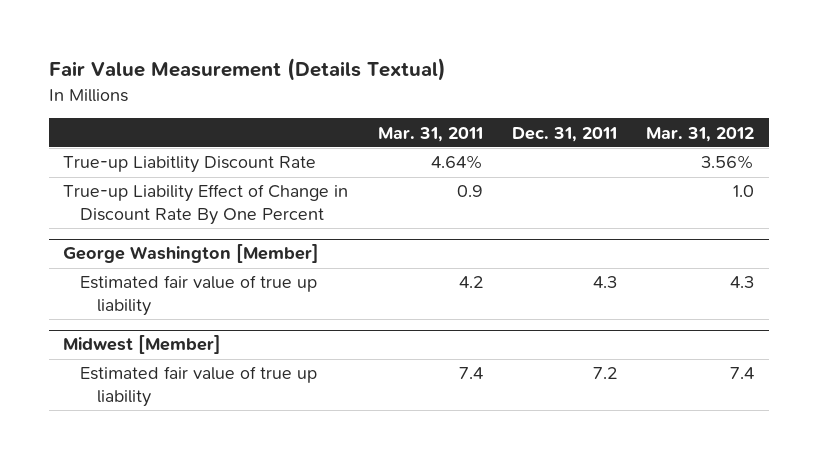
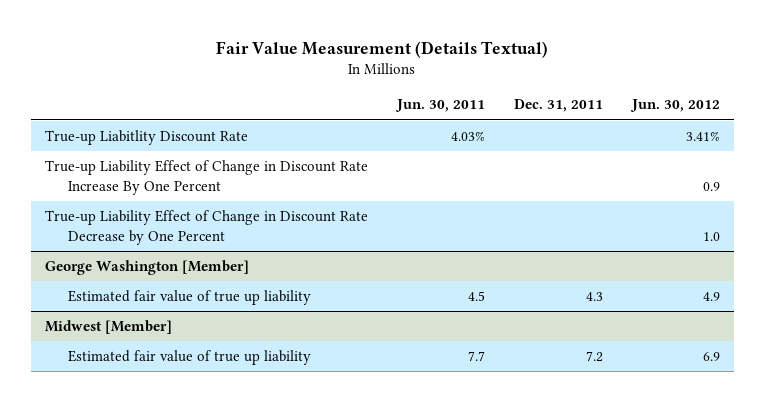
- | Mar. 31, 2011 | Dec. 31, 2011 | Mar. 31, 2012
+ | Jun. 30, 2011 | Dec. 31, 2011 | Jun. 30, 2012
- True-up Liability Effect of Change in Discount Rate By One Percent | 0.9 | | 1.0
+ True-up Liability Effect of Change in Discount Rate Increase By One Percent | | | 0.9
+ True-up Liability Effect of Change in Discount Rate Decrease by One Percent | | | 1.0

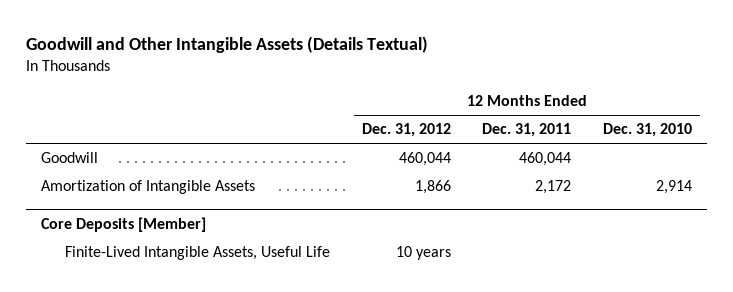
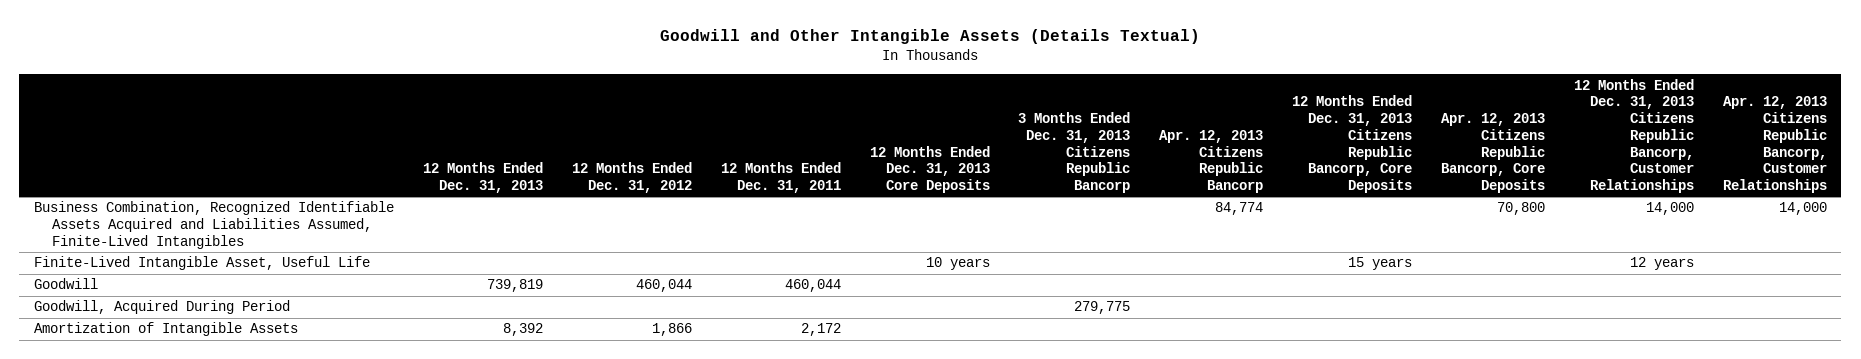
- | 12 Months Ended Dec. 31, 2012 | 12 Months Ended Dec. 31, 2011 | 12 Months Ended Dec. 31, 2010
+ | 12 Months Ended Dec. 31, 2013 | 12 Months Ended Dec. 31, 2012 | 12 Months Ended Dec. 31, 2011 | 12 Months Ended Dec. 31, 2013 Core Deposits | 3 Months Ended Dec. 31, 2013 Citizens Republic Bancorp | Apr. 12, 2013 Citizens Republic Bancorp | 12 Months Ended Dec. 31, 2013 Citizens Republic Bancorp, Core Deposits | Apr. 12, 2013 Citizens Republic Bancorp, Core Deposits | 12 Months Ended Dec. 31, 2013 Citizens Republic Bancorp, Customer Relationships | Apr. 12, 2013 Citizens Republic Bancorp, Customer Relationships
+ Business Combination, Recognized Identifiable Assets Acquired and Liabilities Assumed, Finite-Lived Intangibles | | | | | | 84,774 | | 70,800 | 14,000 | 14,000
+ Finite-Lived Intangible Asset, Useful Life | | | | 10 years | | | 15 years | | 12 years |
+ Goodwill, Acquired During Period | | | | | 279,775 | | | | |
- Core Deposits [Member]
- Finite-Lived Intangible Assets, Useful Life | 10 years | |

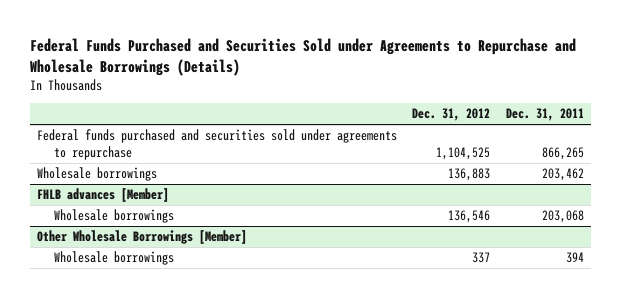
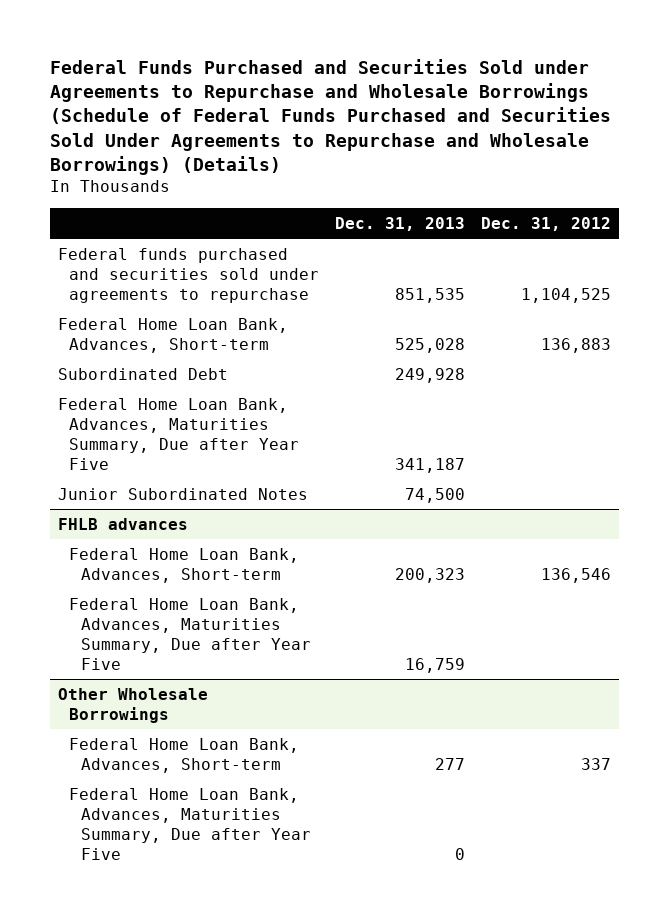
- Federal Funds Purchased and Securities Sold under Agreements to Repurchase and Wholesale Borrowings (Details)
+ Federal Funds Purchased and Securities Sold under Agreements to Repurchase and Wholesale Borrowings (Schedule of Federal Funds Purchased and Securities Sold Under Agreements to Repurchase and Wholesale Borrowings) (Details)
- | Dec. 31, 2012 | Dec. 31, 2011
+ | Dec. 31, 2013 | Dec. 31, 2012
- Wholesale borrowings | 136,883 | 203,462
- FHLB advances [Member]
- Wholesale borrowings | 136,546 | 203,068
- Other Wholesale Borrowings [Member]
- Wholesale borrowings | 337 | 394
+ Federal Home Loan Bank, Advances, Short-term | 525,028 | 136,883
+ Subordinated Debt | 249,928 |
+ Federal Home Loan Bank, Advances, Maturities Summary, Due after Year Five | 341,187 |
+ Junior Subordinated Notes | 74,500 |
+ FHLB advances
+ Federal Home Loan Bank, Advances, Short-term | 200,323 | 136,546
+ Federal Home Loan Bank, Advances, Maturities Summary, Due after Year Five | 16,759 |
+ Other Wholesale Borrowings
+ Federal Home Loan Bank, Advances, Short-term | 277 | 337
+ Federal Home Loan Bank, Advances, Maturities Summary, Due after Year Five | 0 |

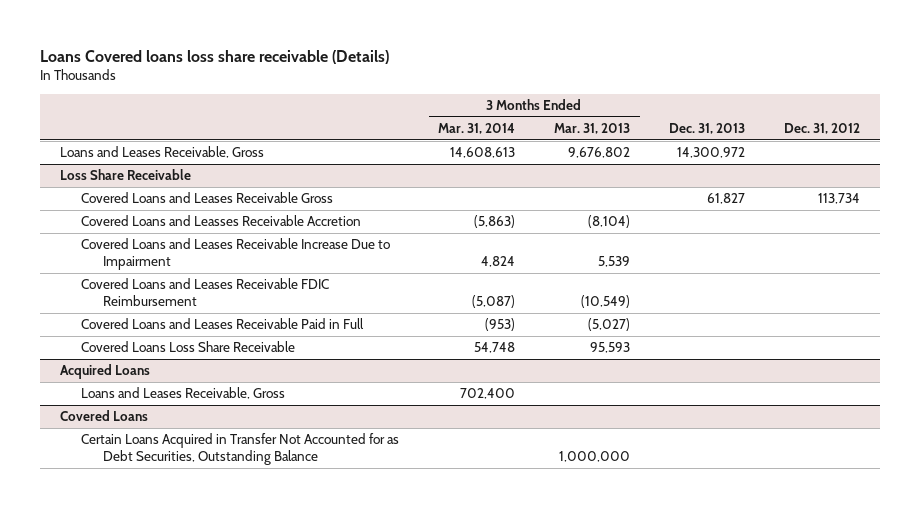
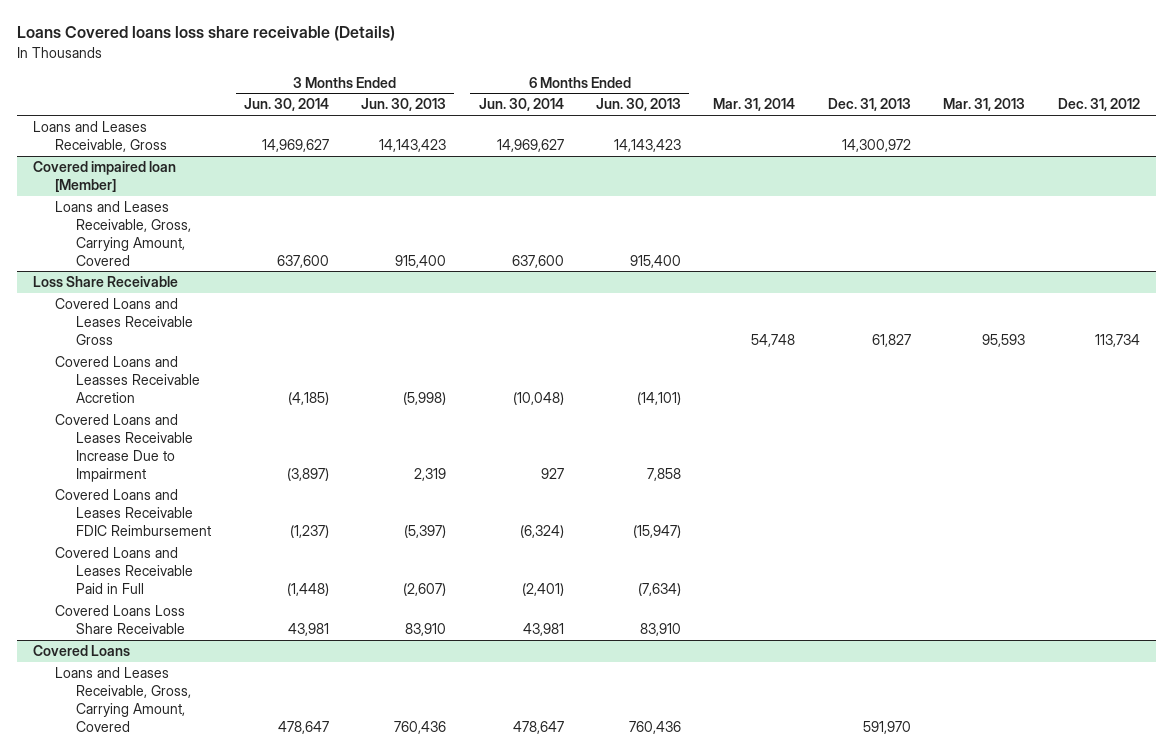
- | 3 Months Ended Mar. 31, 2014 | 3 Months Ended Mar. 31, 2013 | Dec. 31, 2013 | Dec. 31, 2012
+ | 3 Months Ended Jun. 30, 2014 | 3 Months Ended Jun. 30, 2013 | 6 Months Ended Jun. 30, 2014 | 6 Months Ended Jun. 30, 2013 | Mar. 31, 2014 | Dec. 31, 2013 | Mar. 31, 2013 | Dec. 31, 2012
+ Covered impaired loan [Member]
+ Loans and Leases Receivable, Gross, Carrying Amount, Covered | 637,600 | 915,400 | 637,600 | 915,400 | | | |
- Acquired Loans
- Loans and Leases Receivable, Gross | 702,400 | | |
@ Covered Loans
- Certain Loans Acquired in Transfer Not Accounted for as Debt Securities, Outstanding Balance | | 1,000,000 | |
+ Loans and Leases Receivable, Gross, Carrying Amount, Covered | 478,647 | 760,436 | 478,647 | 760,436 | | 591,970 | |

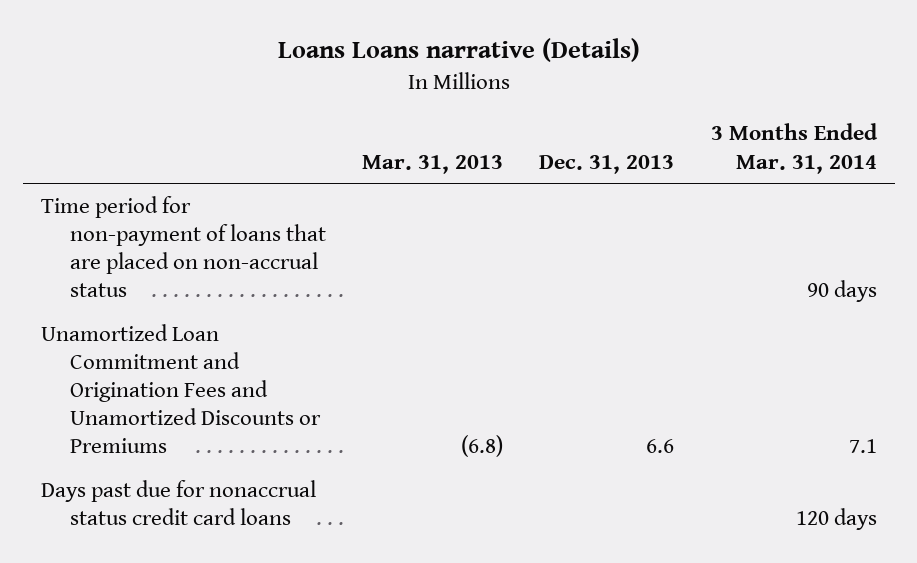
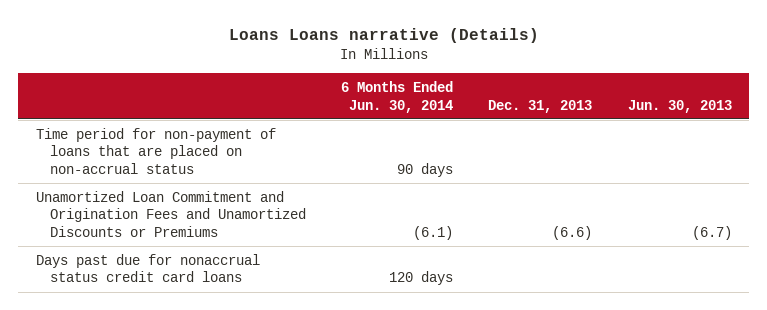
- | Mar. 31, 2013 | Dec. 31, 2013 | 3 Months Ended Mar. 31, 2014
+ | 6 Months Ended Jun. 30, 2014 | Dec. 31, 2013 | Jun. 30, 2013
- Unamortized Loan Commitment and Origination Fees and Unamortized Discounts or Premiums | (6.8) | 6.6 | 7.1
+ Unamortized Loan Commitment and Origination Fees and Unamortized Discounts or Premiums | (6.1) | (6.6) | (6.7)

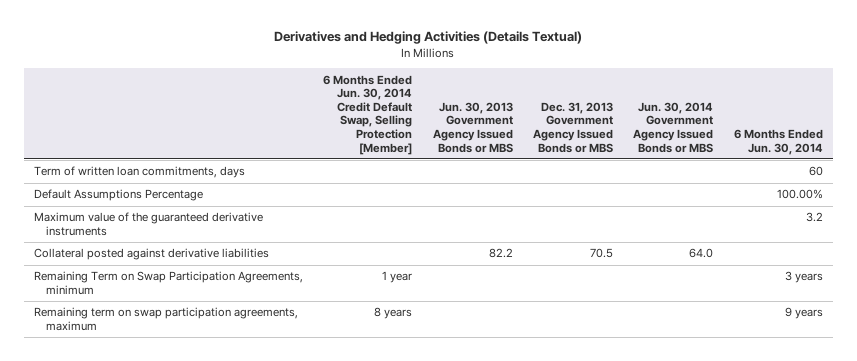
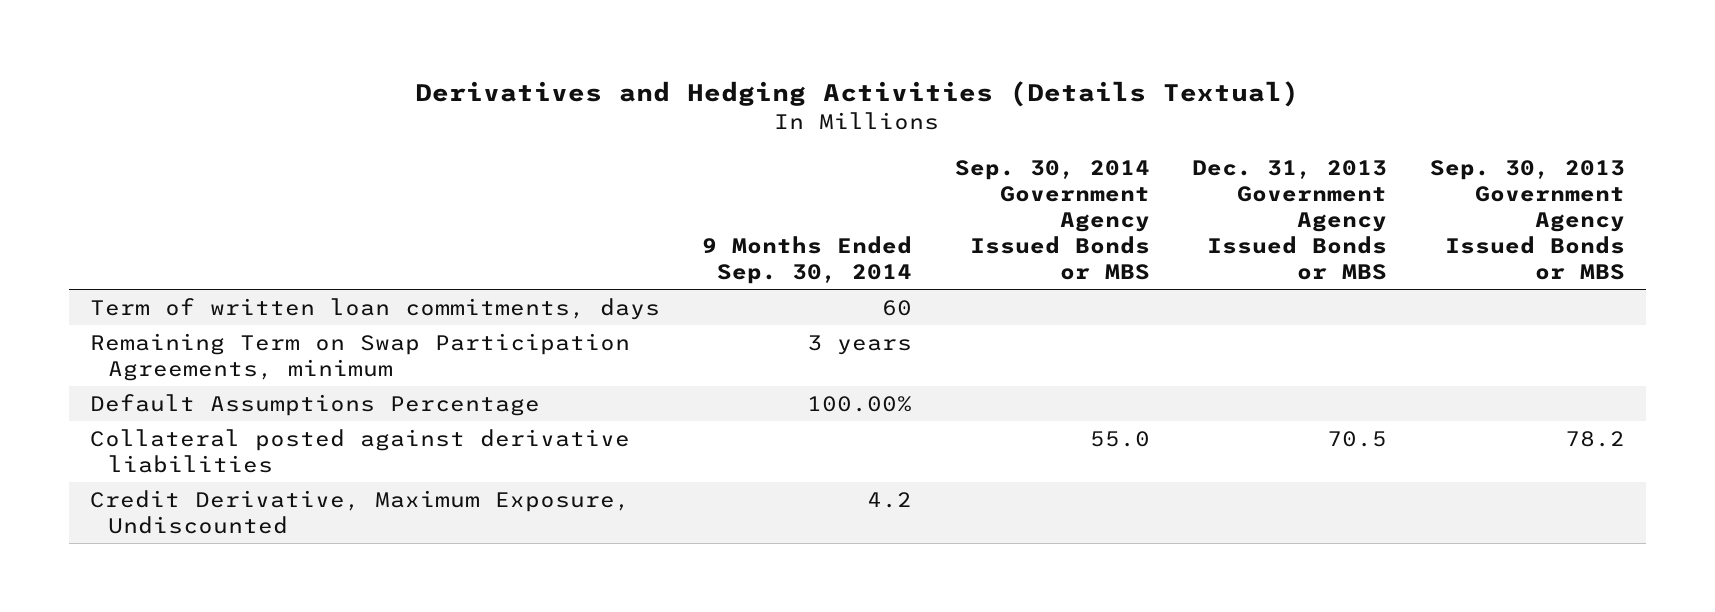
- | 6 Months Ended Jun. 30, 2014 Credit Default Swap, Selling Protection [Member] | Jun. 30, 2013 Government Agency Issued Bonds or MBS | Dec. 31, 2013 Government Agency Issued Bonds or MBS | Jun. 30, 2014 Government Agency Issued Bonds or MBS | 6 Months Ended Jun. 30, 2014
+ | 9 Months Ended Sep. 30, 2014 | Sep. 30, 2014 Government Agency Issued Bonds or MBS | Dec. 31, 2013 Government Agency Issued Bonds or MBS | Sep. 30, 2013 Government Agency Issued Bonds or MBS
moved up: Remaining Term on Swap Participation Agreements, minimum | 3 years | | |
- Maximum value of the guaranteed derivative instruments | | | | | 3.2
- Remaining term on swap participation agreements, maximum | 8 years | | | | 9 years
+ Credit Derivative, Maximum Exposure, Undiscounted | 4.2 | | |

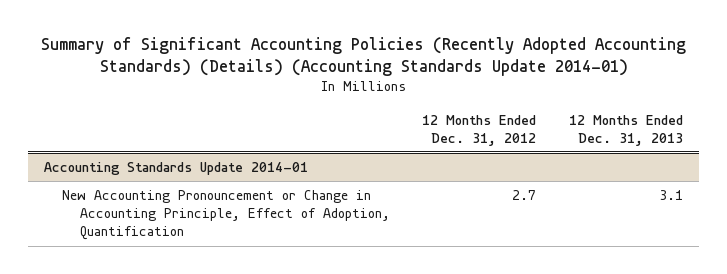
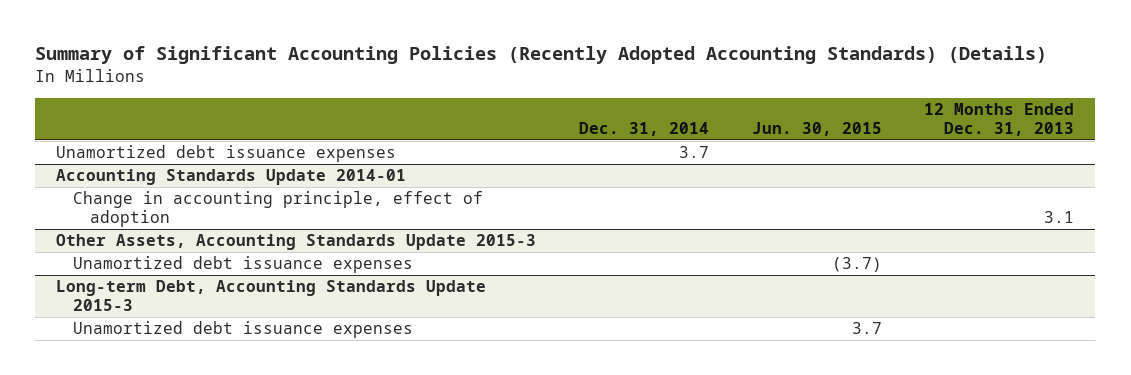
- Summary of Significant Accounting Policies (Recently Adopted Accounting Standards) (Details) (Accounting Standards Update 2014-01)
+ Summary of Significant Accounting Policies (Recently Adopted Accounting Standards) (Details)
- | 12 Months Ended Dec. 31, 2012 | 12 Months Ended Dec. 31, 2013
+ | Dec. 31, 2014 | Jun. 30, 2015 | 12 Months Ended Dec. 31, 2013
+ Unamortized debt issuance expenses | 3.7 | |
@ Accounting Standards Update 2014-01
- New Accounting Pronouncement or Change in Accounting Principle, Effect of Adoption, Quantification | 2.7 | 3.1
+ Change in accounting principle, effect of adoption | | | 3.1
+ Other Assets, Accounting Standards Update 2015-3
+ Unamortized debt issuance expenses | | (3.7) |
+ Long-term Debt, Accounting Standards Update 2015-3
+ Unamortized debt issuance expenses | | 3.7 |

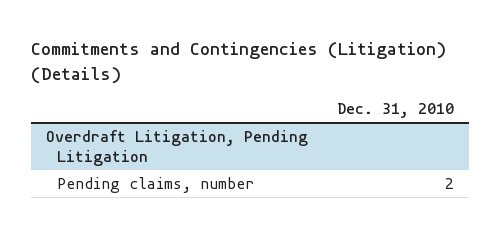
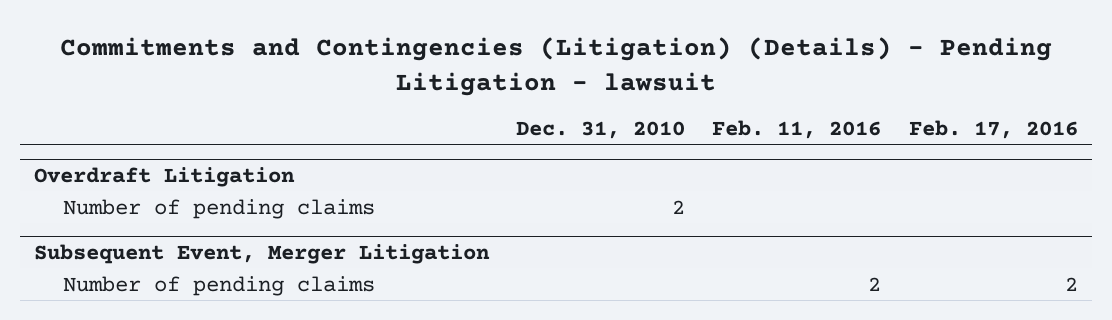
- Commitments and Contingencies (Litigation) (Details)
+ Commitments and Contingencies (Litigation) (Details) - Pending Litigation - lawsuit
- | Dec. 31, 2010
+ | Dec. 31, 2010 | Feb. 11, 2016 | Feb. 17, 2016
- Overdraft Litigation, Pending Litigation
- Pending claims, number | 2
+ Overdraft Litigation
+ Number of pending claims | 2 | |
+ Subsequent Event, Merger Litigation
+ Number of pending claims | | 2 | 2

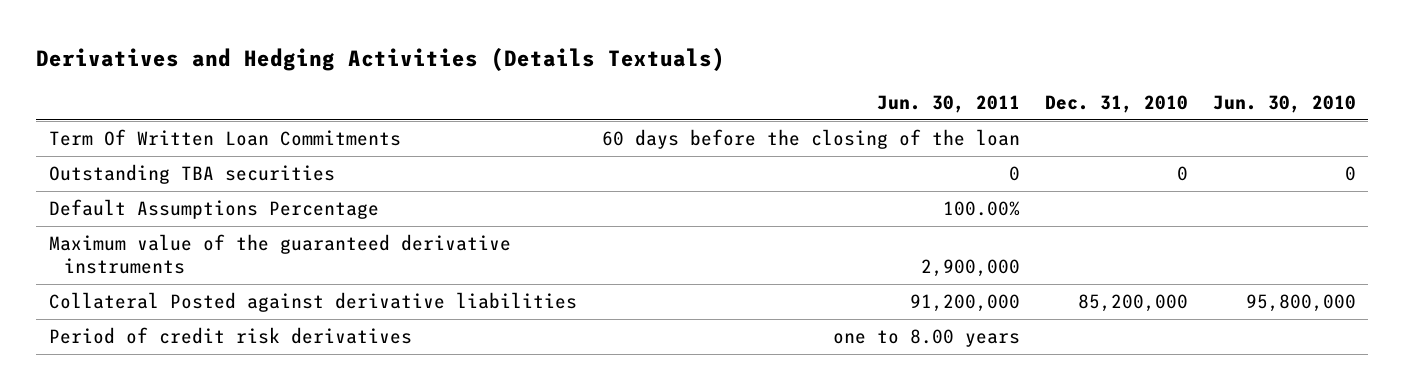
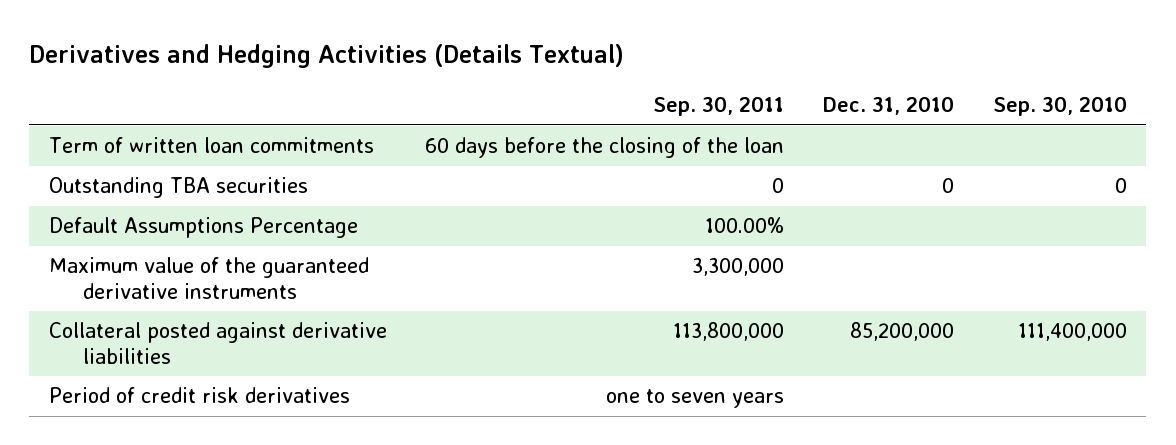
- Derivatives and Hedging Activities (Details Textuals)
+ Derivatives and Hedging Activities (Details Textual)
- | Jun. 30, 2011 | Dec. 31, 2010 | Jun. 30, 2010
+ | Sep. 30, 2011 | Dec. 31, 2010 | Sep. 30, 2010
- Term Of Written Loan Commitments | 60 days before the closing of the loan | |
+ Term of written loan commitments | 60 days before the closing of the loan | |
- Collateral Posted against derivative liabilities | 91,200,000 | 85,200,000 | 95,800,000
+ Collateral posted against derivative liabilities | 113,800,000 | 85,200,000 | 111,400,000

